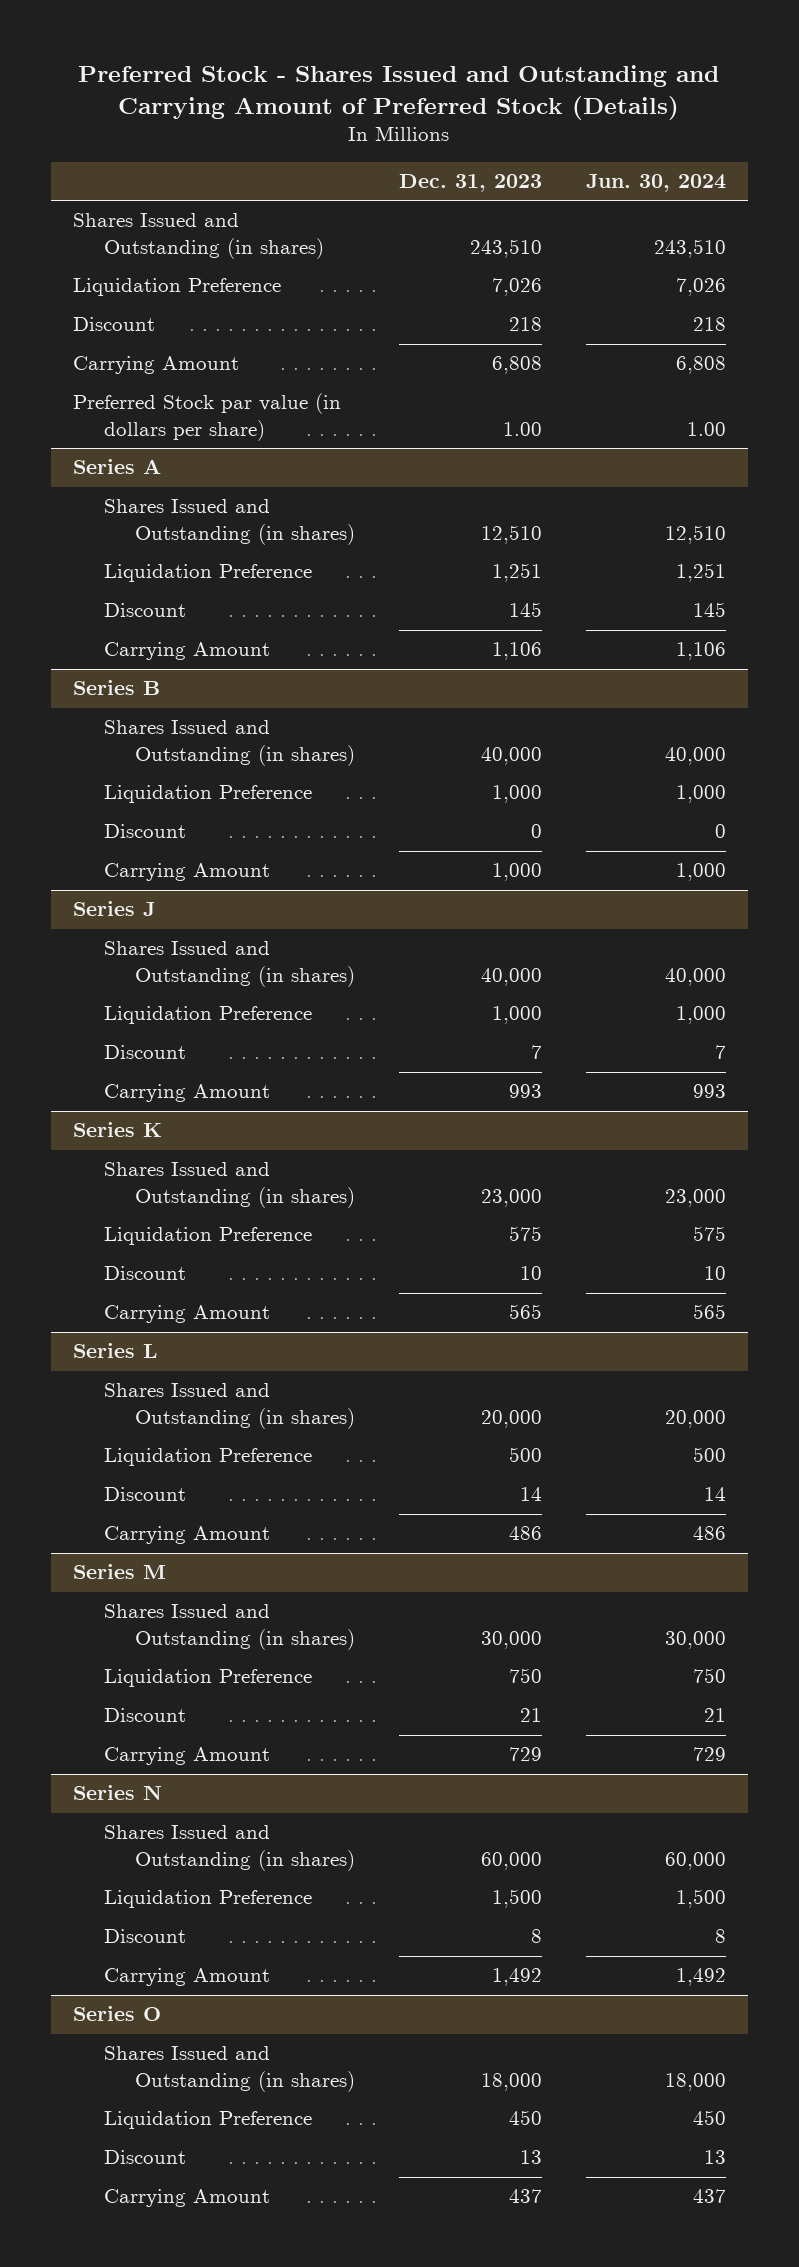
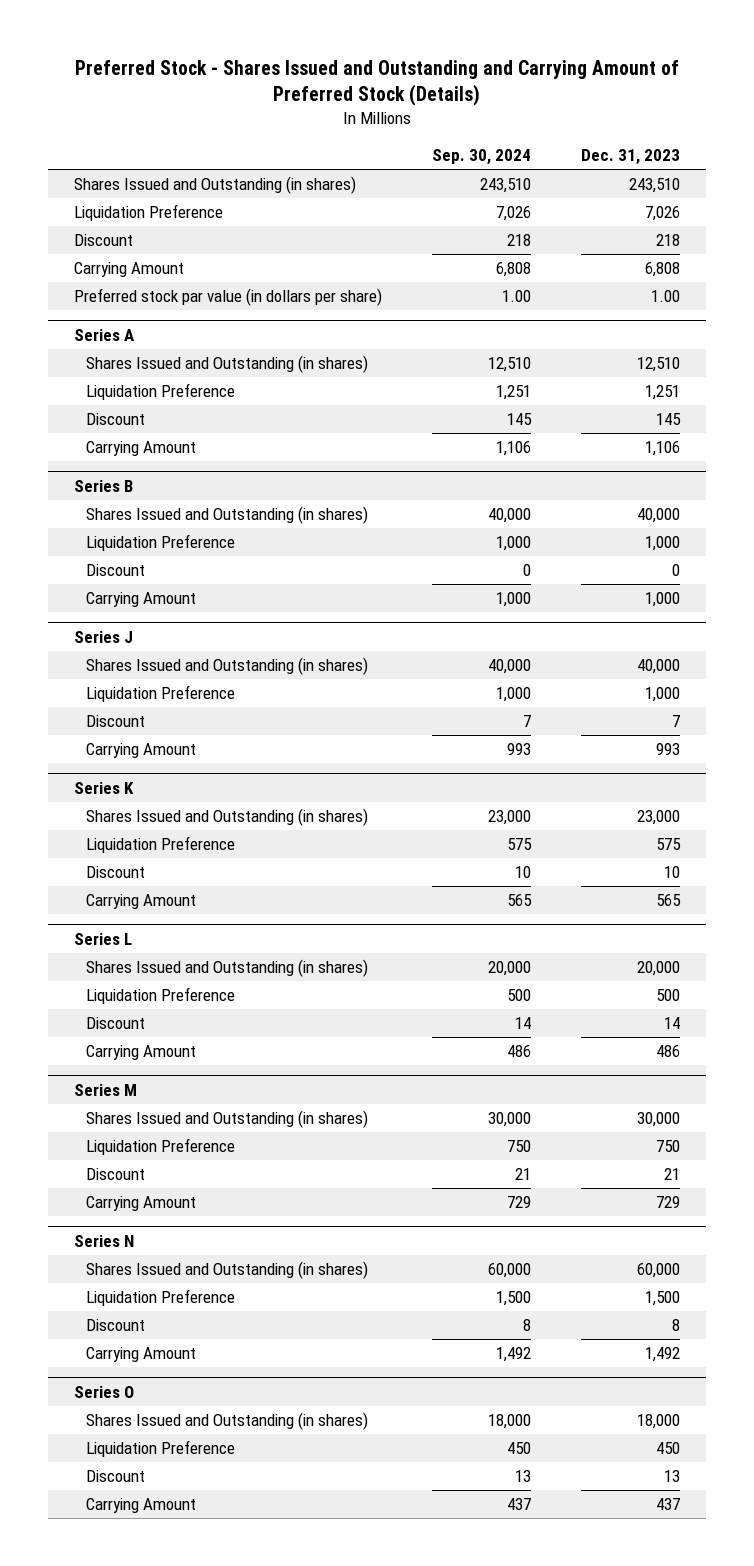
- | Dec. 31, 2023 | Jun. 30, 2024
+ | Sep. 30, 2024 | Dec. 31, 2023
- Preferred Stock par value (in dollars per share) | 1.00 | 1.00
+ Preferred stock par value (in dollars per share) | 1.00 | 1.00

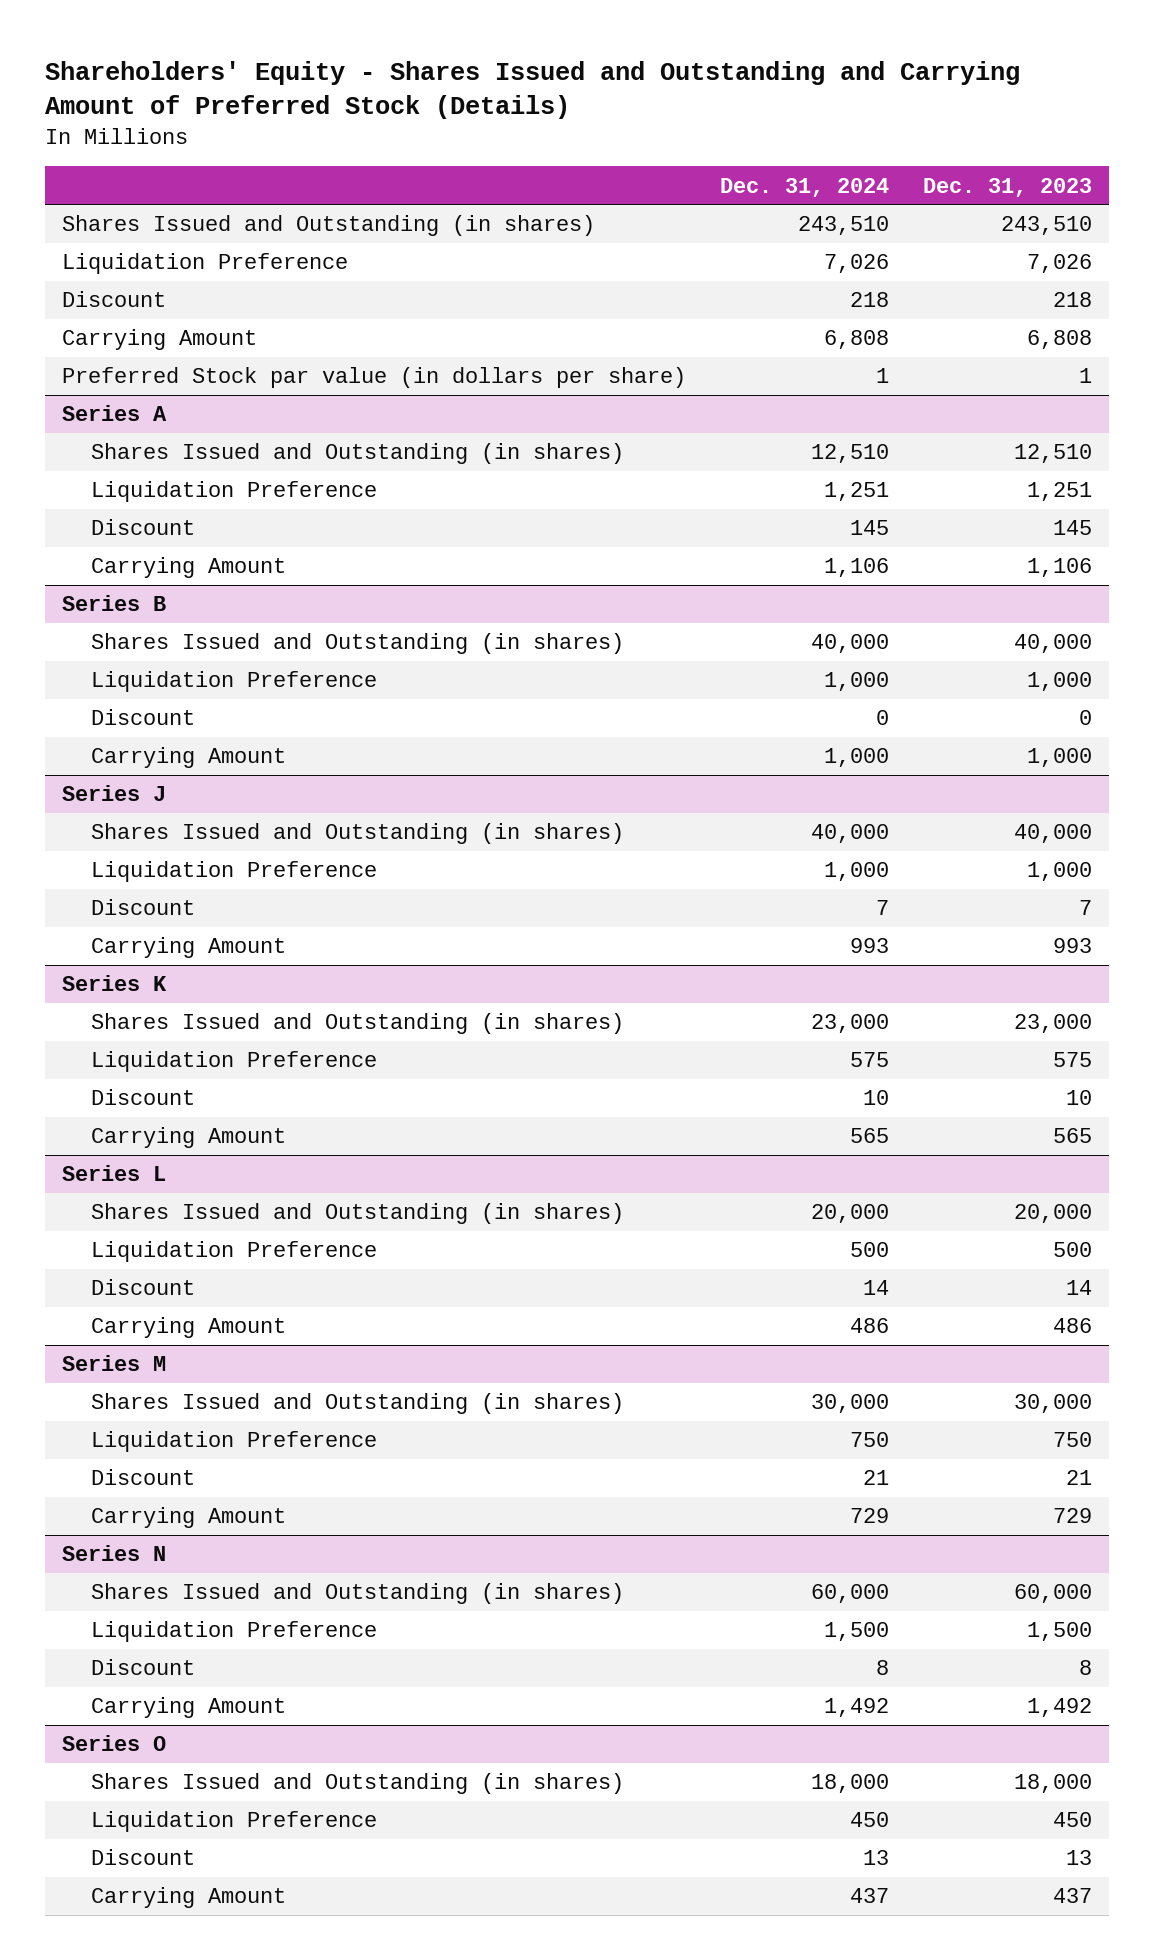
- Preferred Stock - Shares Issued and Outstanding and Carrying Amount of Preferred Stock (Details)
+ Shareholders' Equity - Shares Issued and Outstanding and Carrying Amount of Preferred Stock (Details)
- | Sep. 30, 2024 | Dec. 31, 2023
+ | Dec. 31, 2024 | Dec. 31, 2023
- Preferred stock par value (in dollars per share) | 1.00 | 1.00
+ Preferred Stock par value (in dollars per share) | 1 | 1

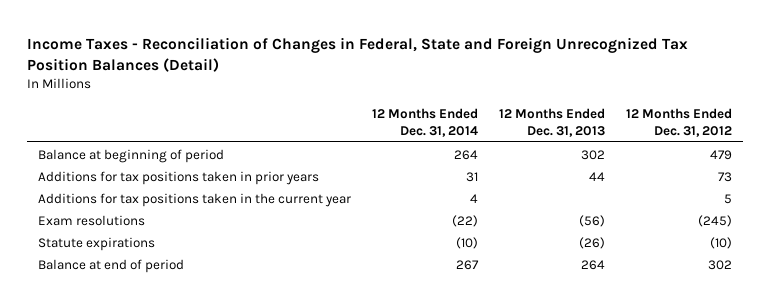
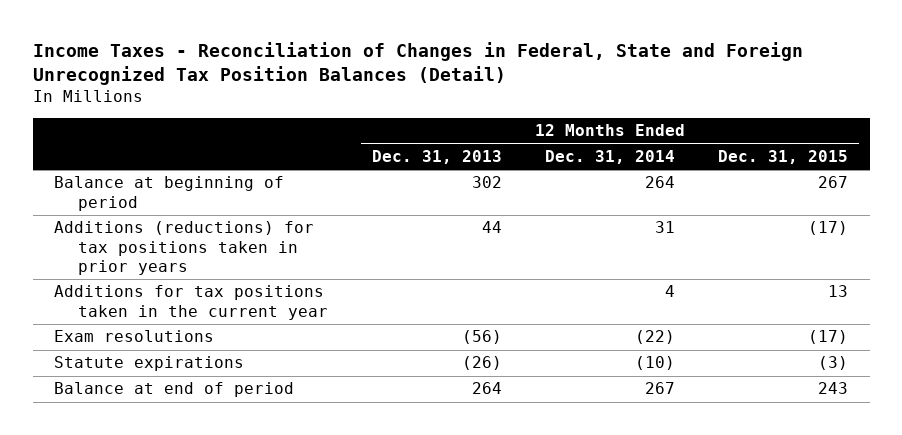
- | 12 Months Ended Dec. 31, 2014 | 12 Months Ended Dec. 31, 2013 | 12 Months Ended Dec. 31, 2012
+ | 12 Months Ended Dec. 31, 2013 | 12 Months Ended Dec. 31, 2014 | 12 Months Ended Dec. 31, 2015
- Additions for tax positions taken in prior years | 31 | 44 | 73
+ Additions (reductions) for tax positions taken in prior years | 44 | 31 | (17)

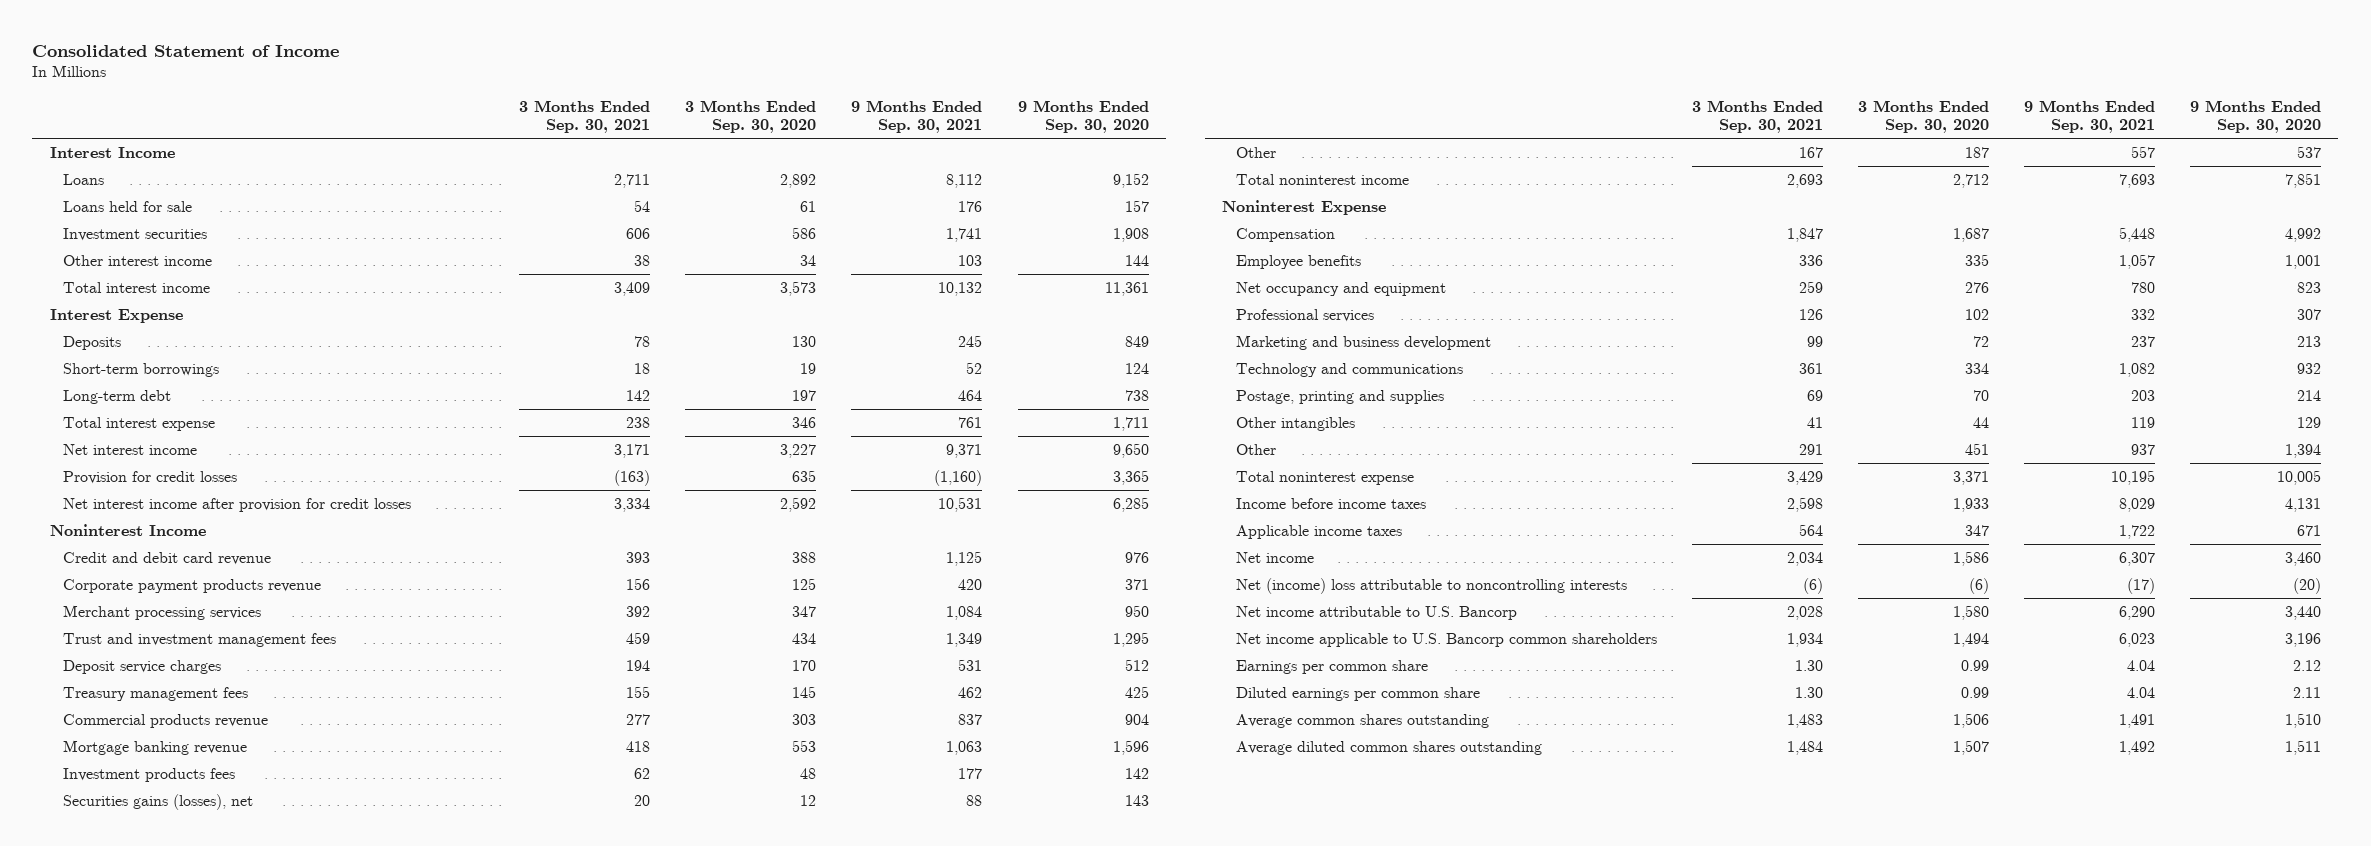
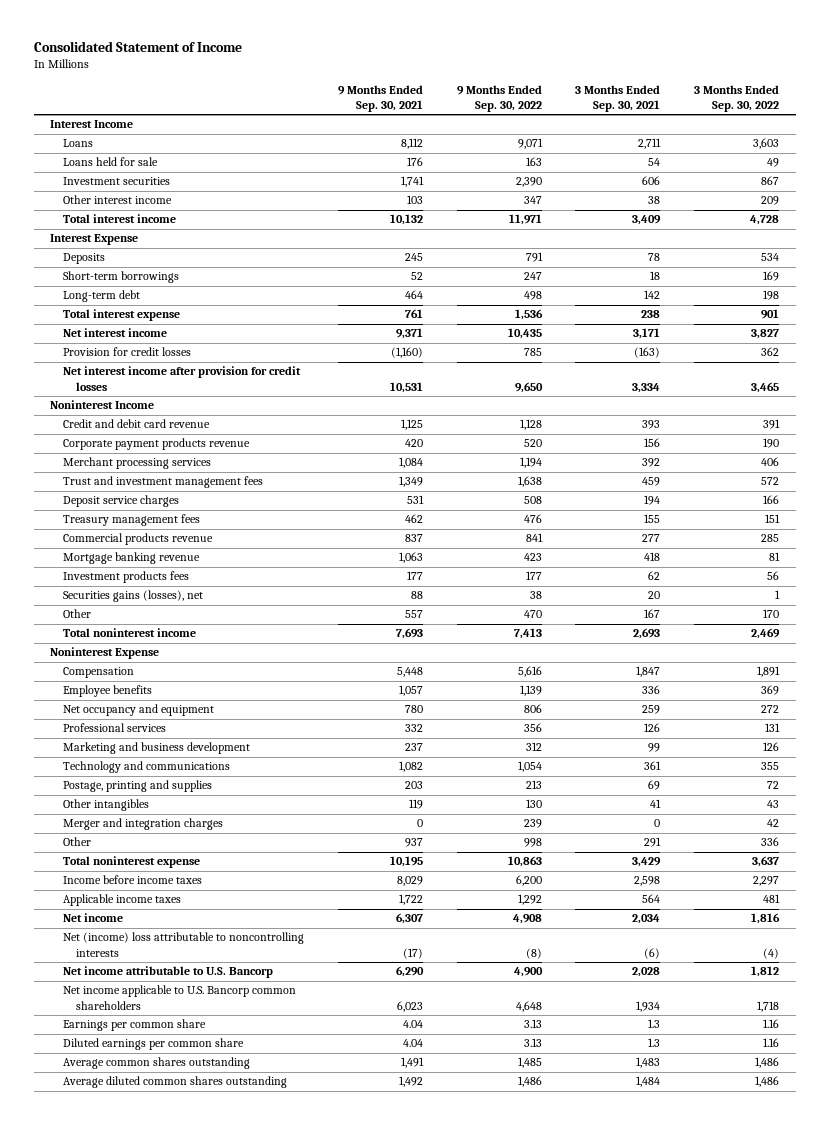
- | 3 Months Ended Sep. 30, 2021 | 3 Months Ended Sep. 30, 2020 | 9 Months Ended Sep. 30, 2021 | 9 Months Ended Sep. 30, 2020
+ | 9 Months Ended Sep. 30, 2021 | 9 Months Ended Sep. 30, 2022 | 3 Months Ended Sep. 30, 2021 | 3 Months Ended Sep. 30, 2022
+ Merger and integration charges | 0 | 239 | 0 | 42
- Earnings per common share | 1.30 | 0.99 | 4.04 | 2.12
- Diluted earnings per common share | 1.30 | 0.99 | 4.04 | 2.11
+ Earnings per common share | 4.04 | 3.13 | 1.3 | 1.16
+ Diluted earnings per common share | 4.04 | 3.13 | 1.3 | 1.16

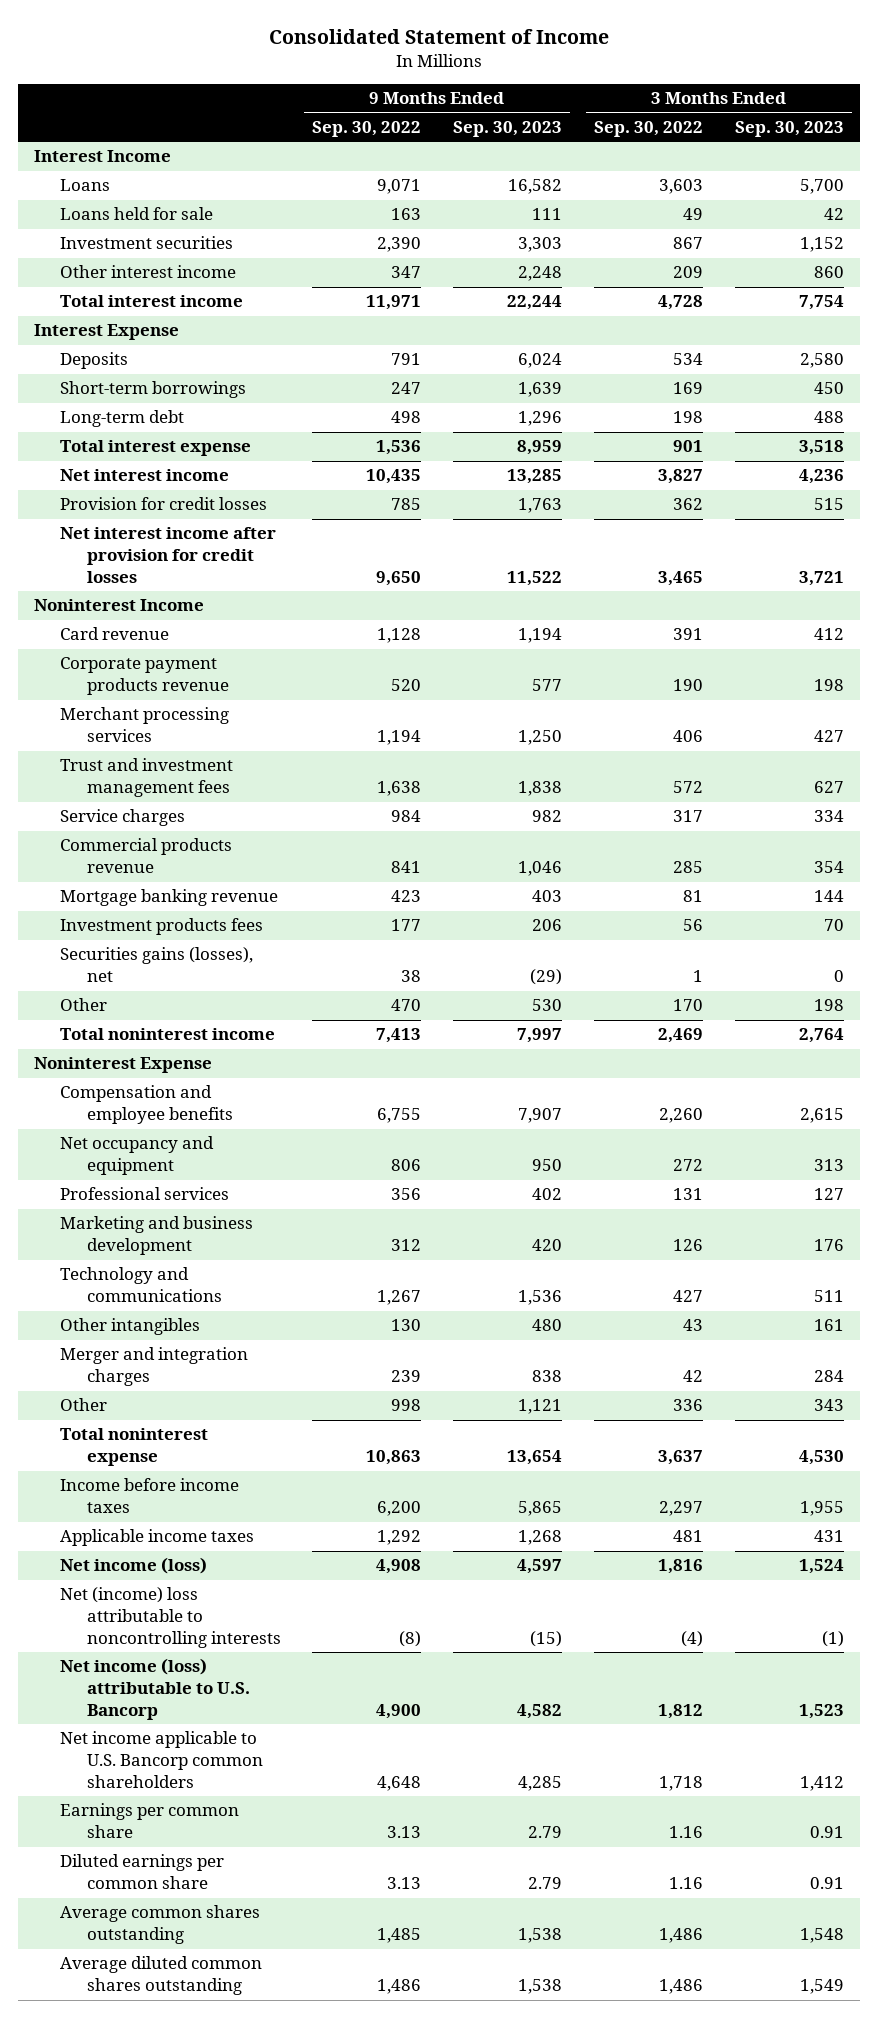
- | 9 Months Ended Sep. 30, 2021 | 9 Months Ended Sep. 30, 2022 | 3 Months Ended Sep. 30, 2021 | 3 Months Ended Sep. 30, 2022
+ | 9 Months Ended Sep. 30, 2022 | 9 Months Ended Sep. 30, 2023 | 3 Months Ended Sep. 30, 2022 | 3 Months Ended Sep. 30, 2023
- Credit and debit card revenue | 1,125 | 1,128 | 393 | 391
+ Card revenue | 1,128 | 1,194 | 391 | 412
- Deposit service charges | 531 | 508 | 194 | 166
- Treasury management fees | 462 | 476 | 155 | 151
+ Service charges | 984 | 982 | 317 | 334
- Compensation | 5,448 | 5,616 | 1,847 | 1,891
- Employee benefits | 1,057 | 1,139 | 336 | 369
+ Compensation and employee benefits | 6,755 | 7,907 | 2,260 | 2,615
- Technology and communications | 1,082 | 1,054 | 361 | 355
- Postage, printing and supplies | 203 | 213 | 69 | 72
+ Technology and communications | 1,267 | 1,536 | 427 | 511
- Net income | 6,307 | 4,908 | 2,034 | 1,816
+ Net income (loss) | 4,908 | 4,597 | 1,816 | 1,524
- Net income attributable to U.S. Bancorp | 6,290 | 4,900 | 2,028 | 1,812
+ Net income (loss) attributable to U.S. Bancorp | 4,900 | 4,582 | 1,812 | 1,523

